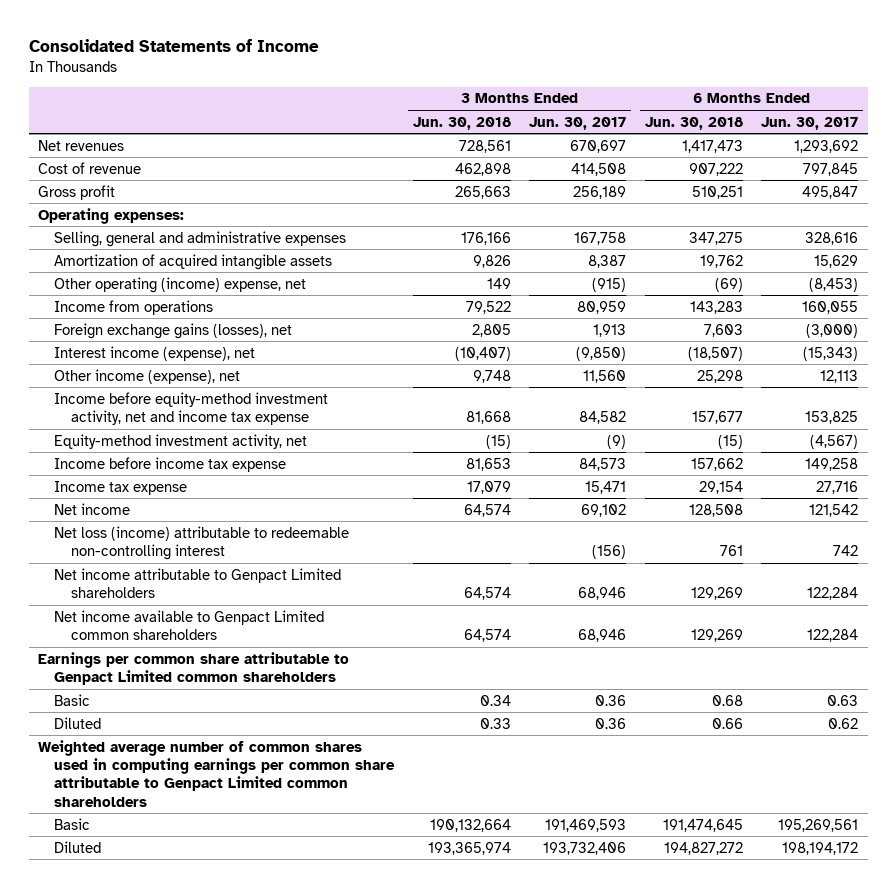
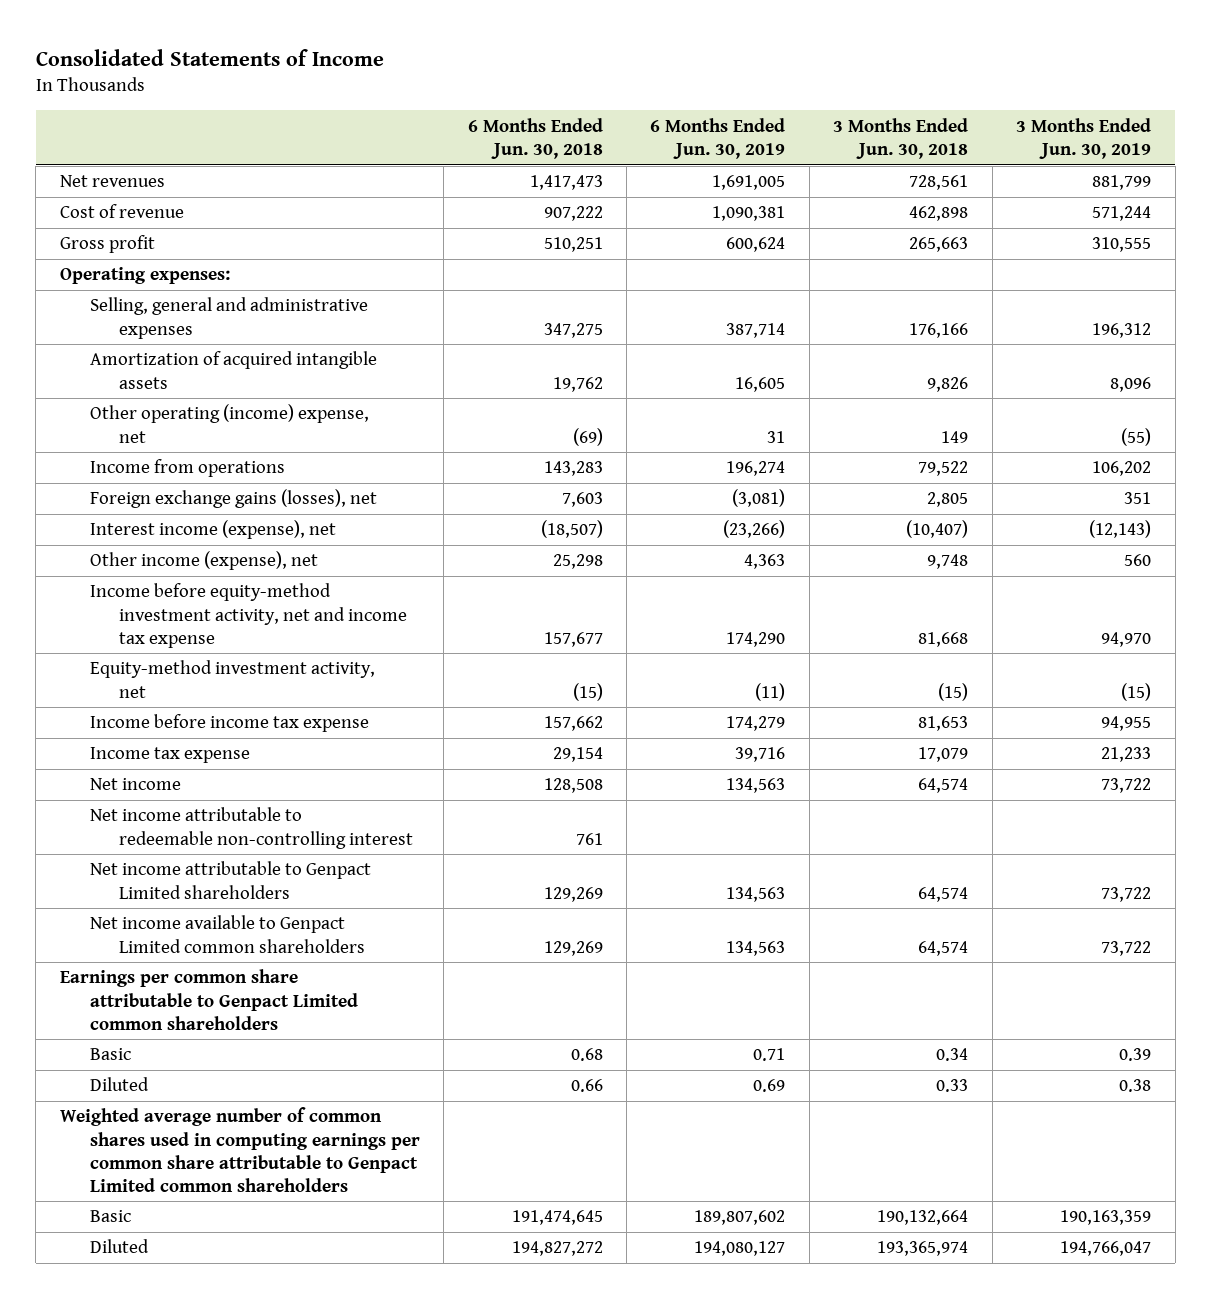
- | 3 Months Ended Jun. 30, 2018 | 3 Months Ended Jun. 30, 2017 | 6 Months Ended Jun. 30, 2018 | 6 Months Ended Jun. 30, 2017
+ | 6 Months Ended Jun. 30, 2018 | 6 Months Ended Jun. 30, 2019 | 3 Months Ended Jun. 30, 2018 | 3 Months Ended Jun. 30, 2019
- Net loss (income) attributable to redeemable non-controlling interest | | (156) | 761 | 742
+ Net income attributable to redeemable non-controlling interest | 761 | | |

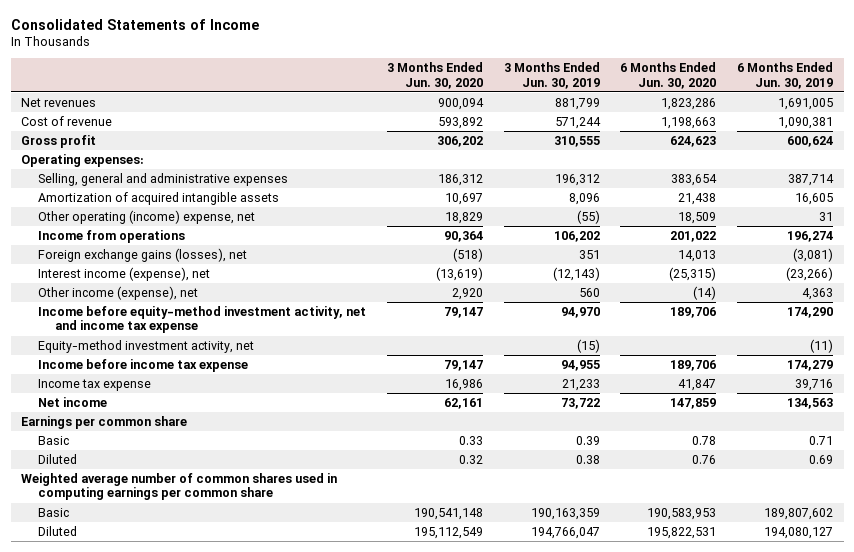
- | 6 Months Ended Jun. 30, 2018 | 6 Months Ended Jun. 30, 2019 | 3 Months Ended Jun. 30, 2018 | 3 Months Ended Jun. 30, 2019
+ | 3 Months Ended Jun. 30, 2020 | 3 Months Ended Jun. 30, 2019 | 6 Months Ended Jun. 30, 2020 | 6 Months Ended Jun. 30, 2019
- Net income attributable to redeemable non-controlling interest | 761 | | |
- Net income attributable to Genpact Limited shareholders | 129,269 | 134,563 | 64,574 | 73,722
- Net income available to Genpact Limited common shareholders | 129,269 | 134,563 | 64,574 | 73,722
- Earnings per common share attributable to Genpact Limited common shareholders
+ Earnings per common share
- Weighted average number of common shares used in computing earnings per common share attributable to Genpact Limited common shareholders
+ Weighted average number of common shares used in computing earnings per common share

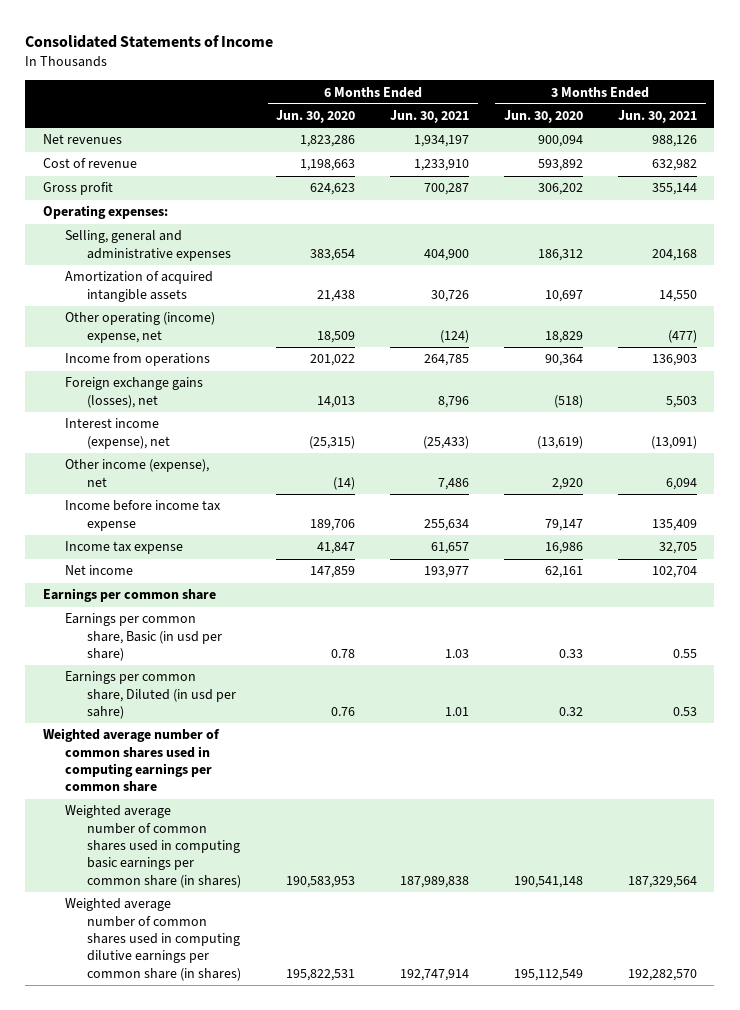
- | 3 Months Ended Jun. 30, 2020 | 3 Months Ended Jun. 30, 2019 | 6 Months Ended Jun. 30, 2020 | 6 Months Ended Jun. 30, 2019
+ | 6 Months Ended Jun. 30, 2020 | 6 Months Ended Jun. 30, 2021 | 3 Months Ended Jun. 30, 2020 | 3 Months Ended Jun. 30, 2021
- Income before equity-method investment activity, net and income tax expense | 79,147 | 94,970 | 189,706 | 174,290
- Equity-method investment activity, net | | (15) | | (11)
- Basic | 0.33 | 0.39 | 0.78 | 0.71
- Diluted | 0.32 | 0.38 | 0.76 | 0.69
+ Earnings per common share, Basic (in usd per share) | 0.78 | 1.03 | 0.33 | 0.55
+ Earnings per common share, Diluted (in usd per sahre) | 0.76 | 1.01 | 0.32 | 0.53
- Basic | 190,541,148 | 190,163,359 | 190,583,953 | 189,807,602
- Diluted | 195,112,549 | 194,766,047 | 195,822,531 | 194,080,127
+ Weighted average number of common shares used in computing basic earnings per common share (in shares) | 190,583,953 | 187,989,838 | 190,541,148 | 187,329,564
+ Weighted average number of common shares used in computing dilutive earnings per common share (in shares) | 195,822,531 | 192,747,914 | 195,112,549 | 192,282,570

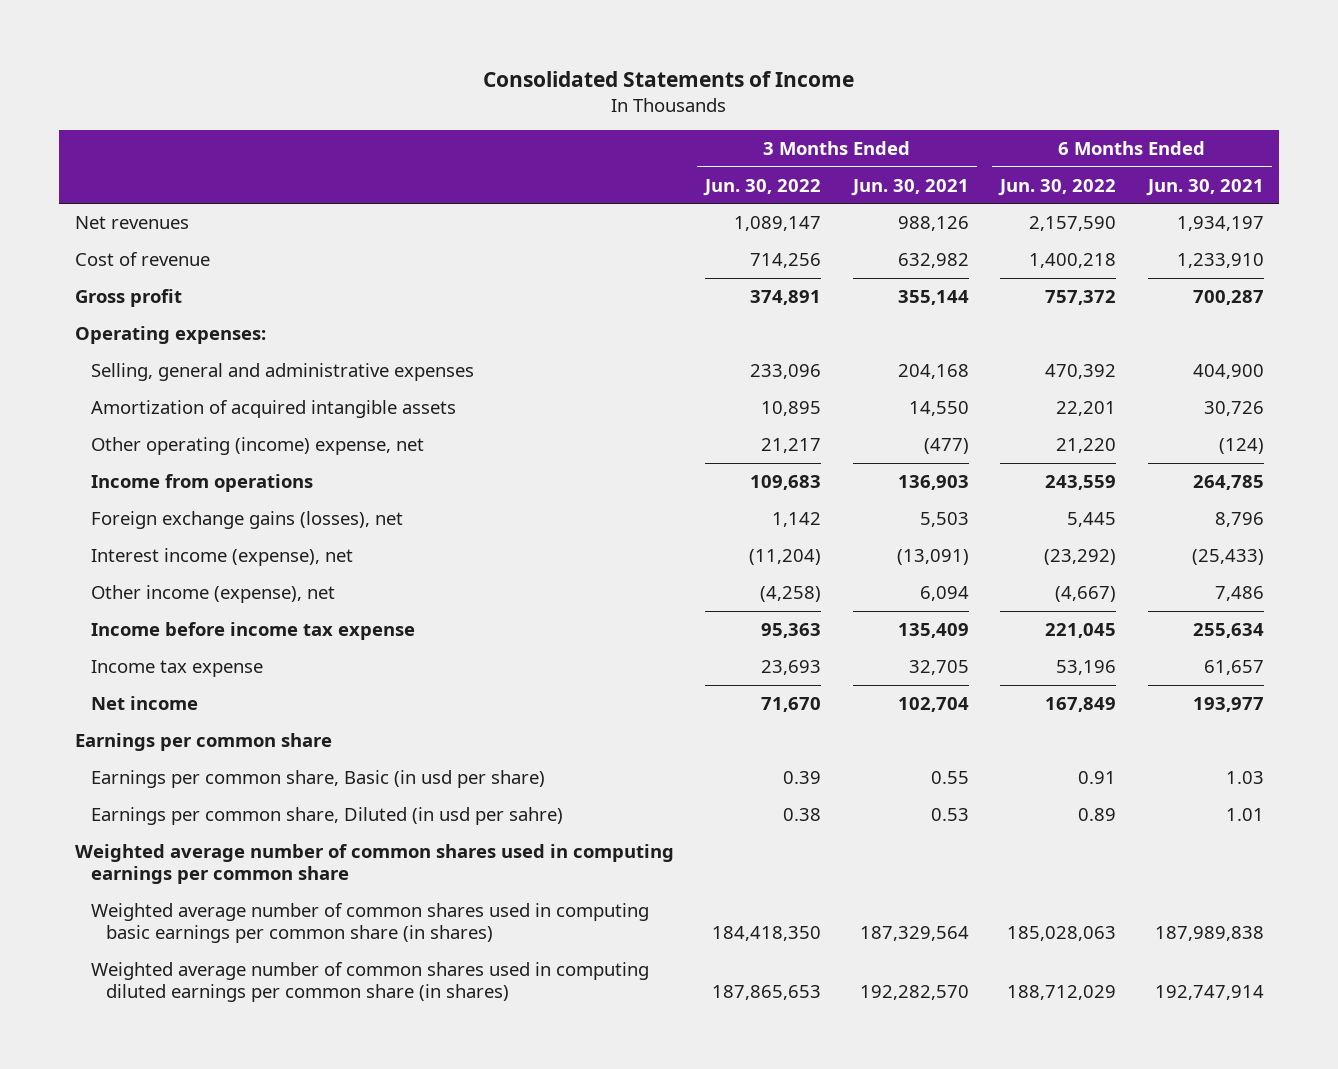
- | 6 Months Ended Jun. 30, 2020 | 6 Months Ended Jun. 30, 2021 | 3 Months Ended Jun. 30, 2020 | 3 Months Ended Jun. 30, 2021
+ | 3 Months Ended Jun. 30, 2022 | 3 Months Ended Jun. 30, 2021 | 6 Months Ended Jun. 30, 2022 | 6 Months Ended Jun. 30, 2021
- Weighted average number of common shares used in computing dilutive earnings per common share (in shares) | 195,822,531 | 192,747,914 | 195,112,549 | 192,282,570
+ Weighted average number of common shares used in computing diluted earnings per common share (in shares) | 187,865,653 | 192,282,570 | 188,712,029 | 192,747,914

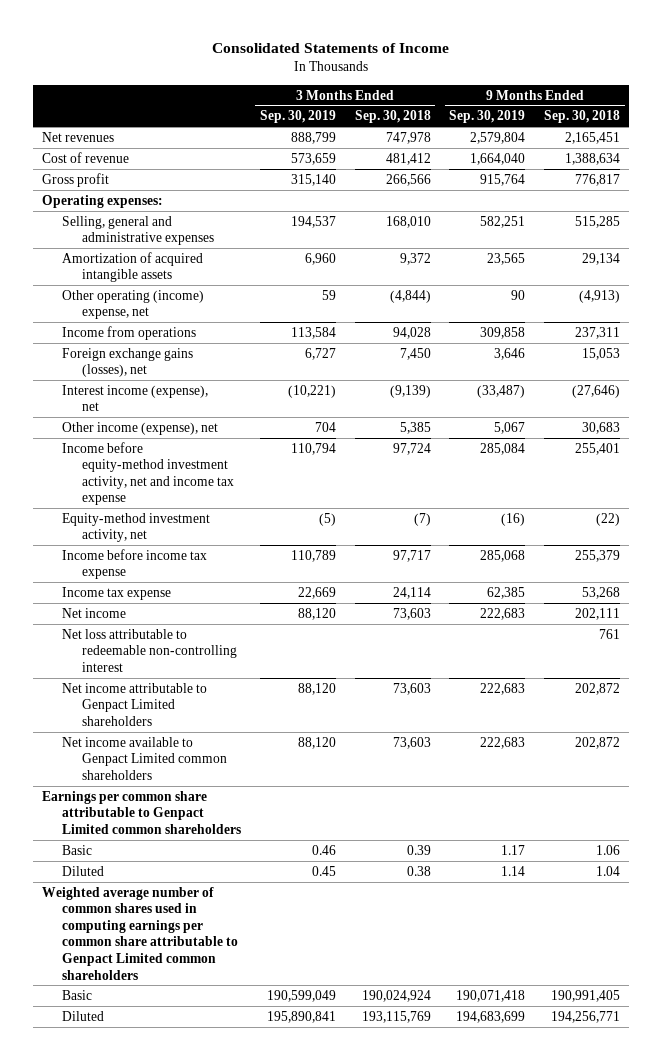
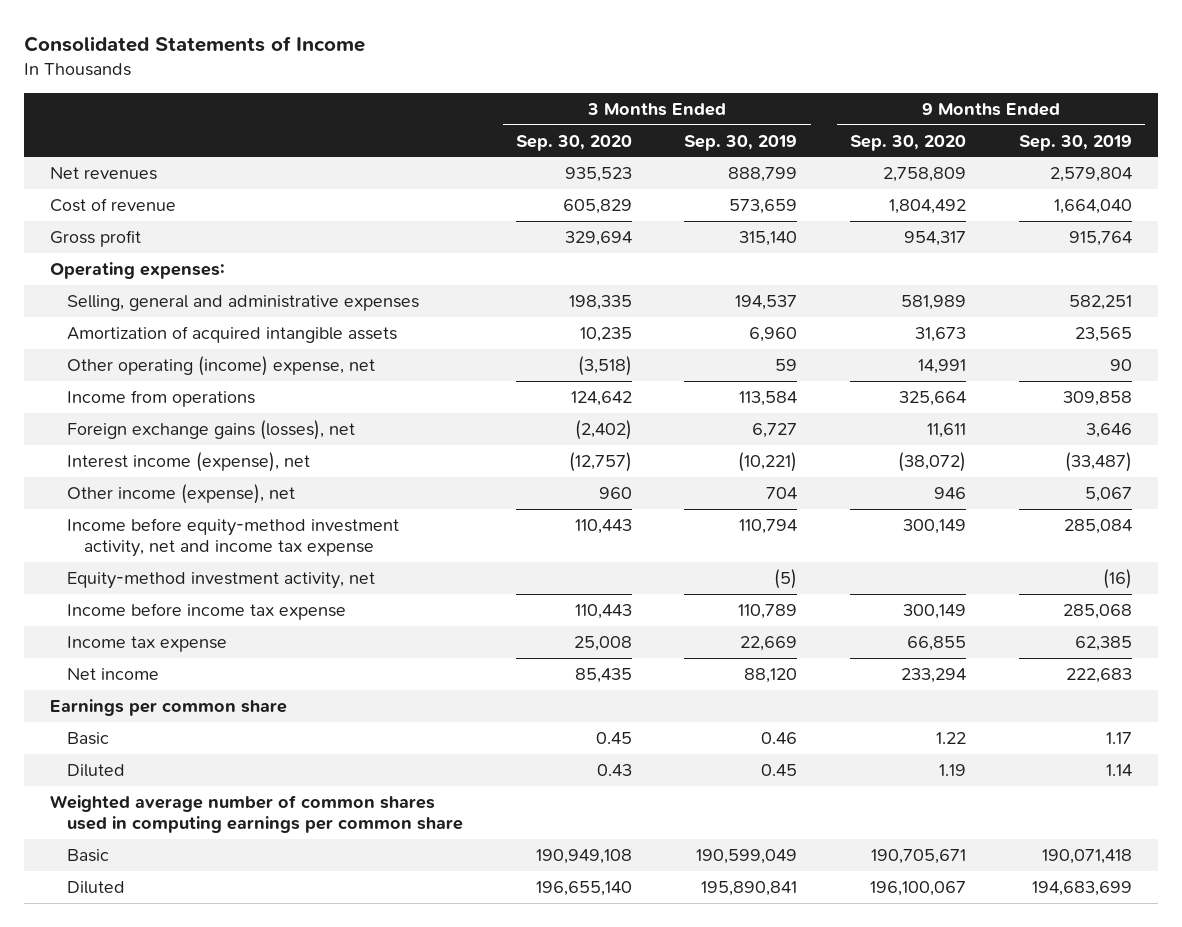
- | 3 Months Ended Sep. 30, 2019 | 3 Months Ended Sep. 30, 2018 | 9 Months Ended Sep. 30, 2019 | 9 Months Ended Sep. 30, 2018
+ | 3 Months Ended Sep. 30, 2020 | 3 Months Ended Sep. 30, 2019 | 9 Months Ended Sep. 30, 2020 | 9 Months Ended Sep. 30, 2019
- Net loss attributable to redeemable non-controlling interest | | | | 761
- Net income attributable to Genpact Limited shareholders | 88,120 | 73,603 | 222,683 | 202,872
- Net income available to Genpact Limited common shareholders | 88,120 | 73,603 | 222,683 | 202,872
- Earnings per common share attributable to Genpact Limited common shareholders
+ Earnings per common share
- Weighted average number of common shares used in computing earnings per common share attributable to Genpact Limited common shareholders
+ Weighted average number of common shares used in computing earnings per common share

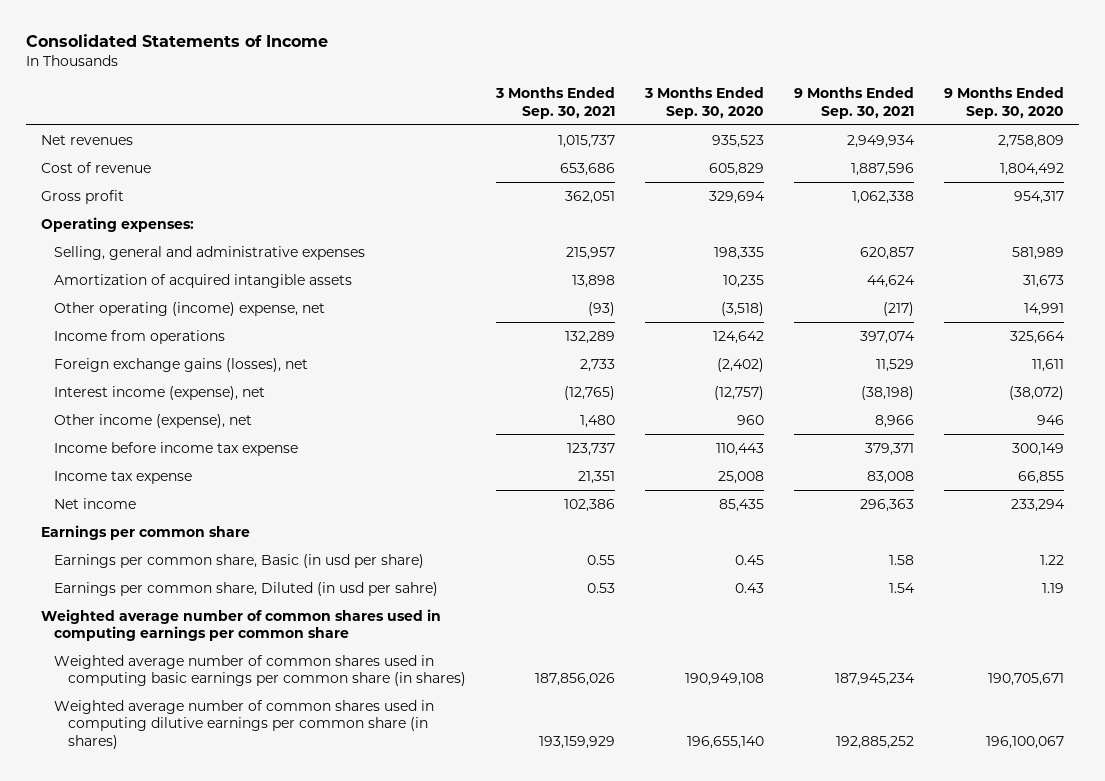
- | 3 Months Ended Sep. 30, 2020 | 3 Months Ended Sep. 30, 2019 | 9 Months Ended Sep. 30, 2020 | 9 Months Ended Sep. 30, 2019
+ | 3 Months Ended Sep. 30, 2021 | 3 Months Ended Sep. 30, 2020 | 9 Months Ended Sep. 30, 2021 | 9 Months Ended Sep. 30, 2020
- Income before equity-method investment activity, net and income tax expense | 110,443 | 110,794 | 300,149 | 285,084
- Equity-method investment activity, net | | (5) | | (16)
- Basic | 0.45 | 0.46 | 1.22 | 1.17
- Diluted | 0.43 | 0.45 | 1.19 | 1.14
+ Earnings per common share, Basic (in usd per share) | 0.55 | 0.45 | 1.58 | 1.22
+ Earnings per common share, Diluted (in usd per sahre) | 0.53 | 0.43 | 1.54 | 1.19
- Basic | 190,949,108 | 190,599,049 | 190,705,671 | 190,071,418
- Diluted | 196,655,140 | 195,890,841 | 196,100,067 | 194,683,699
+ Weighted average number of common shares used in computing basic earnings per common share (in shares) | 187,856,026 | 190,949,108 | 187,945,234 | 190,705,671
+ Weighted average number of common shares used in computing dilutive earnings per common share (in shares) | 193,159,929 | 196,655,140 | 192,885,252 | 196,100,067

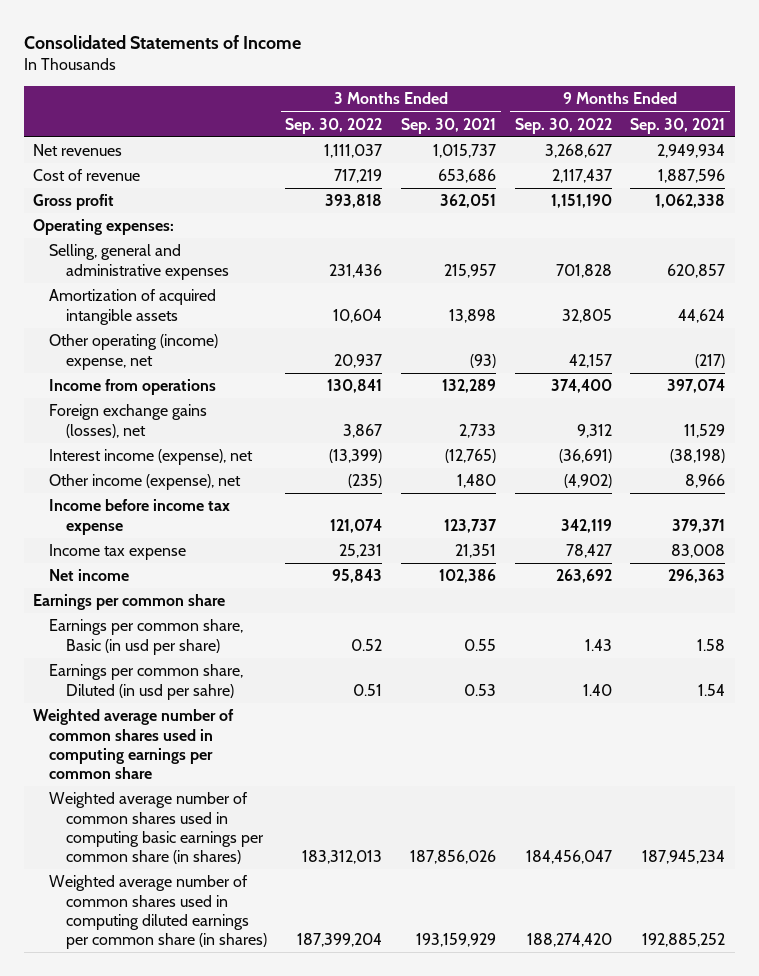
- | 3 Months Ended Sep. 30, 2021 | 3 Months Ended Sep. 30, 2020 | 9 Months Ended Sep. 30, 2021 | 9 Months Ended Sep. 30, 2020
+ | 3 Months Ended Sep. 30, 2022 | 3 Months Ended Sep. 30, 2021 | 9 Months Ended Sep. 30, 2022 | 9 Months Ended Sep. 30, 2021
- Weighted average number of common shares used in computing dilutive earnings per common share (in shares) | 193,159,929 | 196,655,140 | 192,885,252 | 196,100,067
+ Weighted average number of common shares used in computing diluted earnings per common share (in shares) | 187,399,204 | 193,159,929 | 188,274,420 | 192,885,252

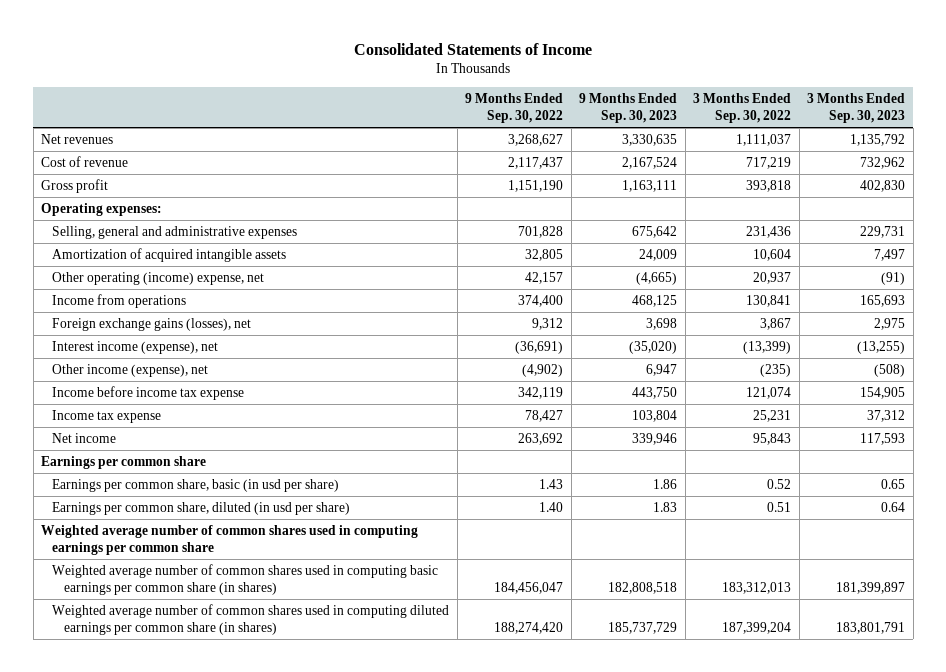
- | 3 Months Ended Sep. 30, 2022 | 3 Months Ended Sep. 30, 2021 | 9 Months Ended Sep. 30, 2022 | 9 Months Ended Sep. 30, 2021
+ | 9 Months Ended Sep. 30, 2022 | 9 Months Ended Sep. 30, 2023 | 3 Months Ended Sep. 30, 2022 | 3 Months Ended Sep. 30, 2023
- Earnings per common share, Basic (in usd per share) | 0.52 | 0.55 | 1.43 | 1.58
- Earnings per common share, Diluted (in usd per sahre) | 0.51 | 0.53 | 1.40 | 1.54
+ Earnings per common share, basic (in usd per share) | 1.43 | 1.86 | 0.52 | 0.65
+ Earnings per common share, diluted (in usd per share) | 1.40 | 1.83 | 0.51 | 0.64

